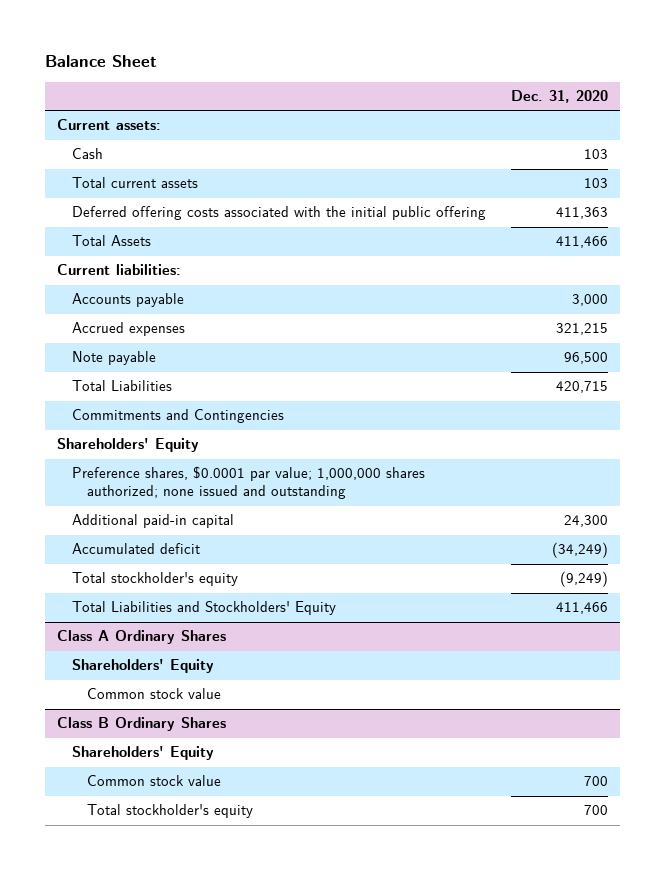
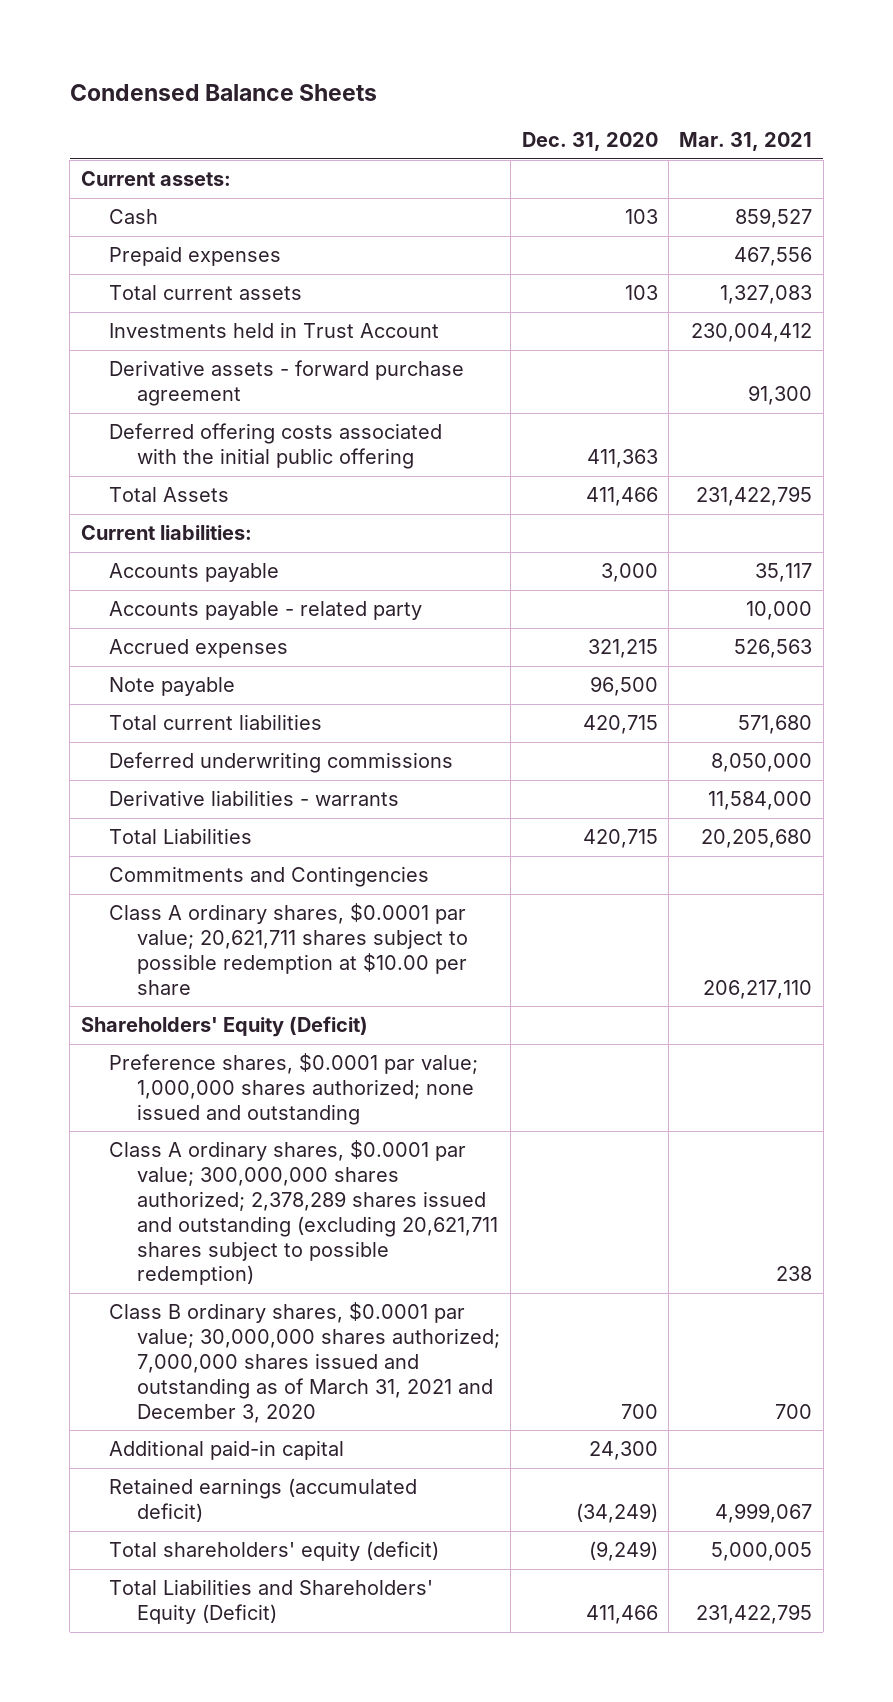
- Balance Sheet
+ Condensed Balance Sheets
- | Dec. 31, 2020
+ | Dec. 31, 2020 | Mar. 31, 2021
+ Prepaid expenses | | 467,556
+ Investments held in Trust Account | | 230,004,412
+ Derivative assets - forward purchase agreement | | 91,300
+ Accounts payable - related party | | 10,000
+ Total current liabilities | 420,715 | 571,680
+ Deferred underwriting commissions | | 8,050,000
+ Derivative liabilities - warrants | | 11,584,000
- Shareholders' Equity
+ Class A ordinary shares, $0.0001 par value; 20,621,711 shares subject to possible redemption at $10.00 per share | | 206,217,110
+ Shareholders' Equity (Deficit)
+ Class A ordinary shares, $0.0001 par value; 300,000,000 shares authorized; 2,378,289 shares issued and outstanding (excluding 20,621,711 shares subject to possible redemption) | | 238
+ Class B ordinary shares, $0.0001 par value; 30,000,000 shares authorized; 7,000,000 shares issued and outstanding as of March 31, 2021 and December 3, 2020 | 700 | 700
- Accumulated deficit | (34,249)
- Total stockholder's equity | (9,249)
- Total Liabilities and Stockholders' Equity | 411,466
- Class A Ordinary Shares
- Shareholders' Equity
- Common stock value
- Class B Ordinary Shares
- Shareholders' Equity
- Common stock value | 700
- Total stockholder's equity | 700
+ Retained earnings (accumulated deficit) | (34,249) | 4,999,067
+ Total shareholders' equity (deficit) | (9,249) | 5,000,005
+ Total Liabilities and Shareholders' Equity (Deficit) | 411,466 | 231,422,795

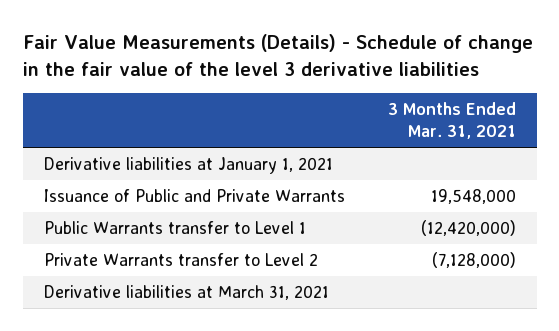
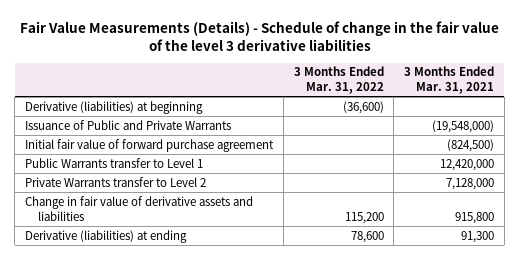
- | 3 Months Ended Mar. 31, 2021
+ | 3 Months Ended Mar. 31, 2022 | 3 Months Ended Mar. 31, 2021
- Derivative liabilities at January 1, 2021
- Issuance of Public and Private Warrants | 19,548,000
- Public Warrants transfer to Level 1 | (12,420,000)
- Private Warrants transfer to Level 2 | (7,128,000)
- Derivative liabilities at March 31, 2021
+ Derivative (liabilities) at beginning | (36,600) |
+ Issuance of Public and Private Warrants | | (19,548,000)
+ Initial fair value of forward purchase agreement | | (824,500)
+ Public Warrants transfer to Level 1 | | 12,420,000
+ Private Warrants transfer to Level 2 | | 7,128,000
+ Change in fair value of derivative assets and liabilities | 115,200 | 915,800
+ Derivative (liabilities) at ending | 78,600 | 91,300

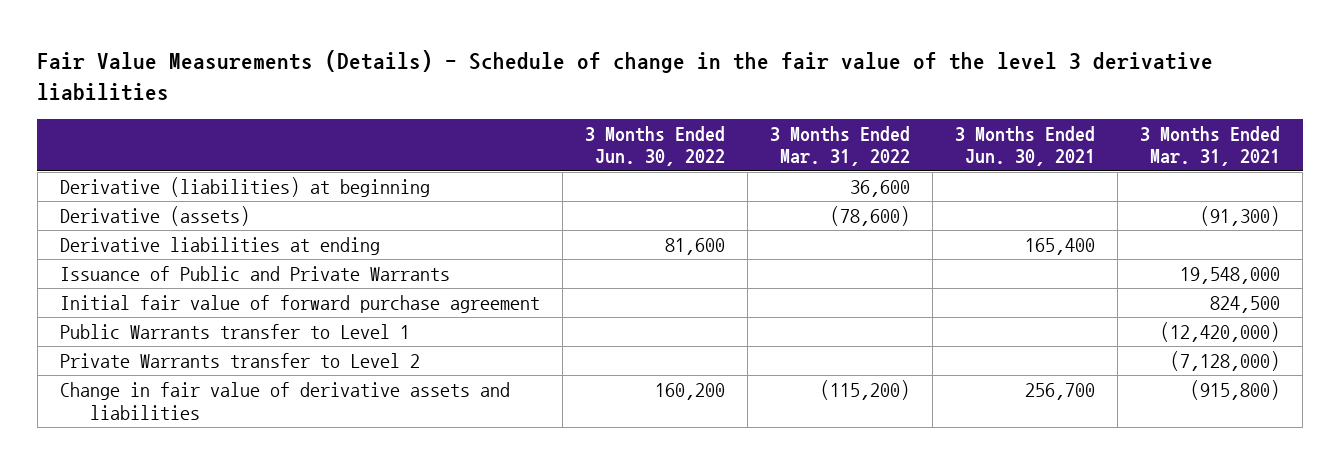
- | 3 Months Ended Mar. 31, 2022 | 3 Months Ended Mar. 31, 2021
+ | 3 Months Ended Jun. 30, 2022 | 3 Months Ended Mar. 31, 2022 | 3 Months Ended Jun. 30, 2021 | 3 Months Ended Mar. 31, 2021
- Derivative (liabilities) at beginning | (36,600) |
- Issuance of Public and Private Warrants | | (19,548,000)
- Initial fair value of forward purchase agreement | | (824,500)
- Public Warrants transfer to Level 1 | | 12,420,000
- Private Warrants transfer to Level 2 | | 7,128,000
- Change in fair value of derivative assets and liabilities | 115,200 | 915,800
- Derivative (liabilities) at ending | 78,600 | 91,300
+ Derivative (liabilities) at beginning | | 36,600 | |
+ Derivative (assets) | | (78,600) | | (91,300)
+ Derivative liabilities at ending | 81,600 | | 165,400 |
+ Issuance of Public and Private Warrants | | | | 19,548,000
+ Initial fair value of forward purchase agreement | | | | 824,500
+ Public Warrants transfer to Level 1 | | | | (12,420,000)
+ Private Warrants transfer to Level 2 | | | | (7,128,000)
+ Change in fair value of derivative assets and liabilities | 160,200 | (115,200) | 256,700 | (915,800)

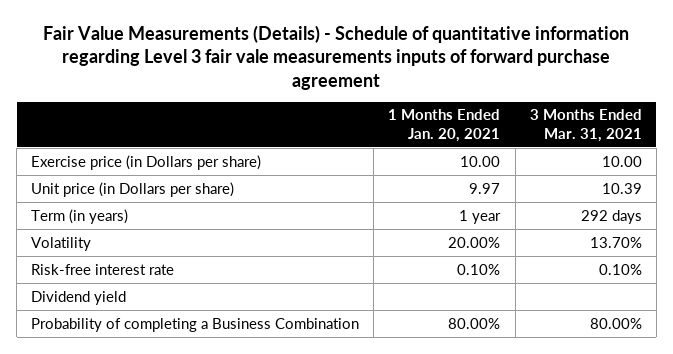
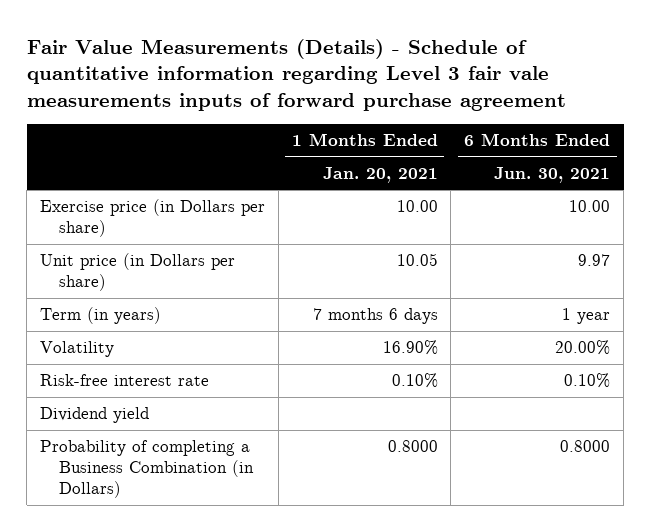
- | 1 Months Ended Jan. 20, 2021 | 3 Months Ended Mar. 31, 2021
+ | 1 Months Ended Jan. 20, 2021 | 6 Months Ended Jun. 30, 2021
- Unit price (in Dollars per share) | 9.97 | 10.39
- Term (in years) | 1 year | 292 days
- Volatility | 20.00% | 13.70%
+ Unit price (in Dollars per share) | 10.05 | 9.97
+ Term (in years) | 7 months 6 days | 1 year
+ Volatility | 16.90% | 20.00%
- Probability of completing a Business Combination | 80.00% | 80.00%
+ Probability of completing a Business Combination (in Dollars) | 0.8000 | 0.8000

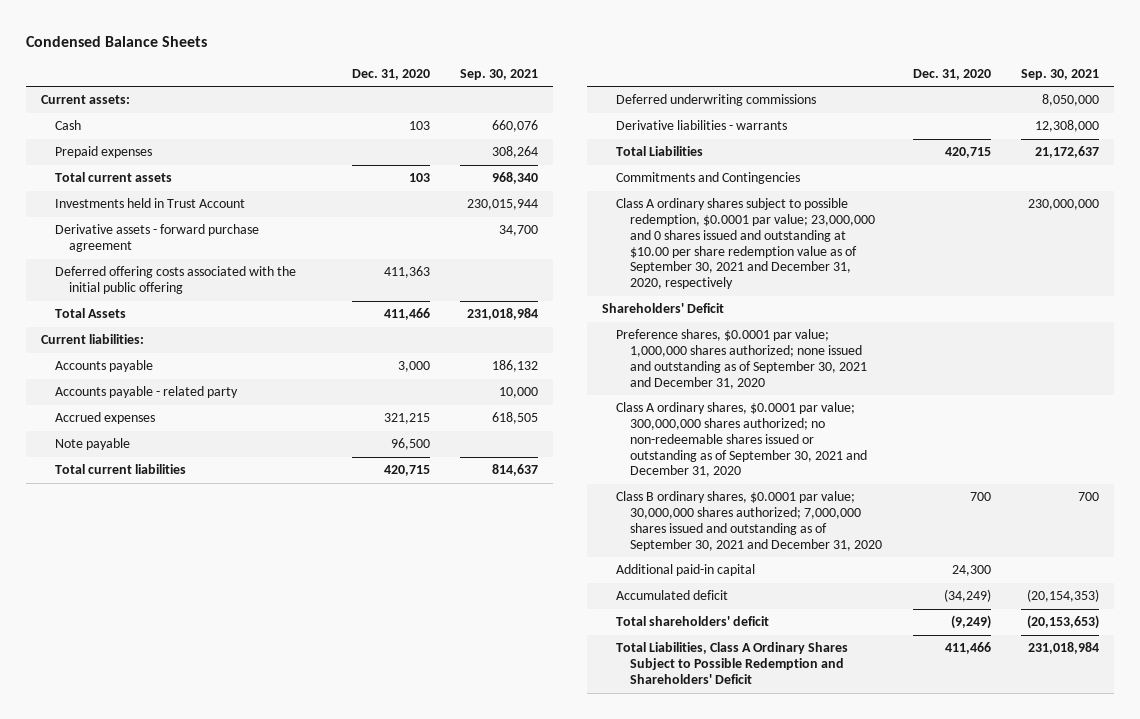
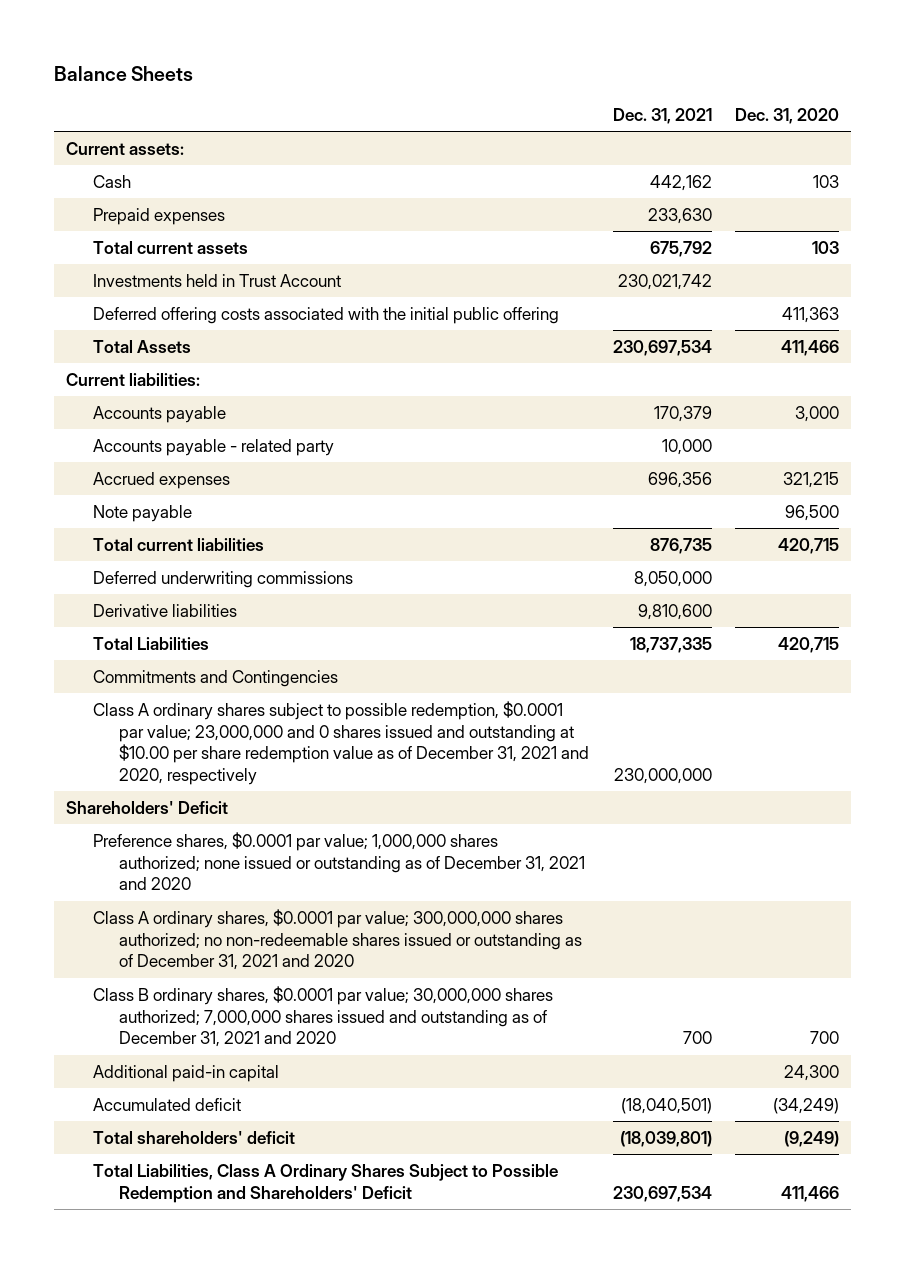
- Condensed Balance Sheets
+ Balance Sheets
- | Dec. 31, 2020 | Sep. 30, 2021
+ | Dec. 31, 2021 | Dec. 31, 2020
- Derivative assets - forward purchase agreement | | 34,700
- Derivative liabilities - warrants | | 12,308,000
+ Derivative liabilities | 9,810,600 |
- Class A ordinary shares subject to possible redemption, $0.0001 par value; 23,000,000 and 0 shares issued and outstanding at $10.00 per share redemption value as of September 30, 2021 and December 31, 2020, respectively | | 230,000,000
+ Class A ordinary shares subject to possible redemption, $0.0001 par value; 23,000,000 and 0 shares issued and outstanding at $10.00 per share redemption value as of December 31, 2021 and 2020, respectively | 230,000,000 |
- Preference shares, $0.0001 par value; 1,000,000 shares authorized; none issued and outstanding as of September 30, 2021 and December 31, 2020
- Class A ordinary shares, $0.0001 par value; 300,000,000 shares authorized; no non-redeemable shares issued or outstanding as of September 30, 2021 and December 31, 2020
- Class B ordinary shares, $0.0001 par value; 30,000,000 shares authorized; 7,000,000 shares issued and outstanding as of September 30, 2021 and December 31, 2020 | 700 | 700
+ Preference shares, $0.0001 par value; 1,000,000 shares authorized; none issued or outstanding as of December 31, 2021 and 2020
+ Class A ordinary shares, $0.0001 par value; 300,000,000 shares authorized; no non-redeemable shares issued or outstanding as of December 31, 2021 and 2020
+ Class B ordinary shares, $0.0001 par value; 30,000,000 shares authorized; 7,000,000 shares issued and outstanding as of December 31, 2021 and 2020 | 700 | 700

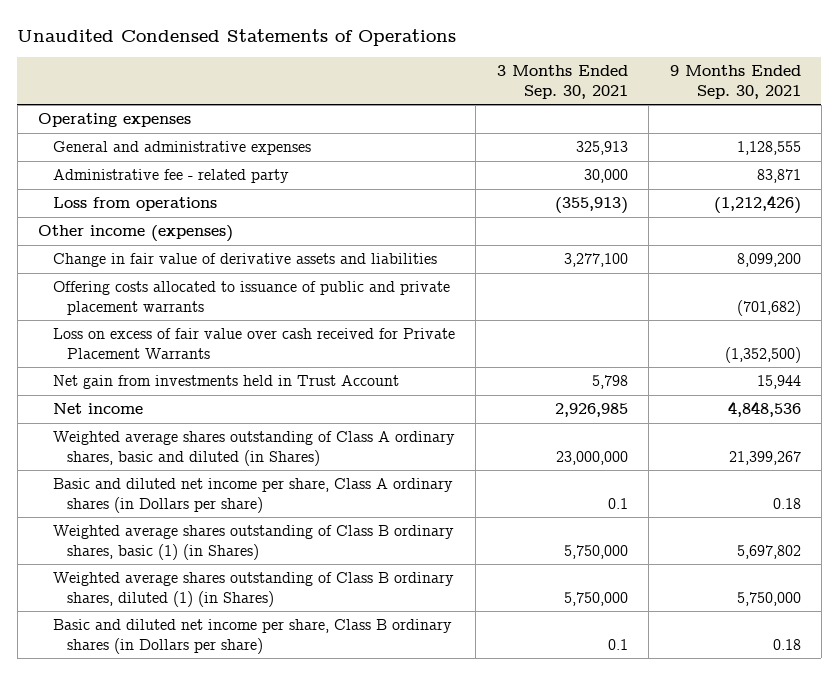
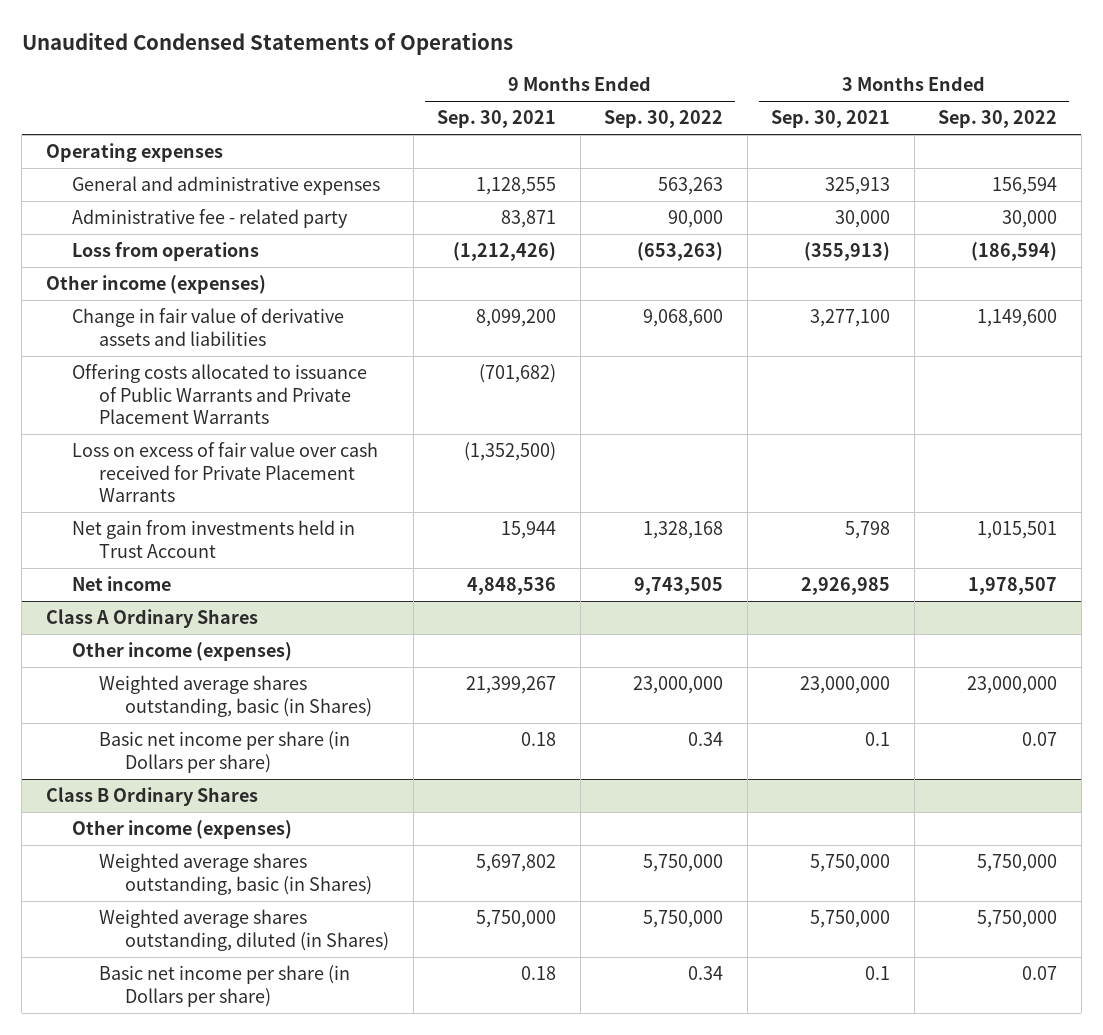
- | 3 Months Ended Sep. 30, 2021 | 9 Months Ended Sep. 30, 2021
+ | 9 Months Ended Sep. 30, 2021 | 9 Months Ended Sep. 30, 2022 | 3 Months Ended Sep. 30, 2021 | 3 Months Ended Sep. 30, 2022
- Offering costs allocated to issuance of public and private placement warrants | | (701,682)
+ Offering costs allocated to issuance of Public Warrants and Private Placement Warrants | (701,682) | | |
- Weighted average shares outstanding of Class A ordinary shares, basic and diluted (in Shares) | 23,000,000 | 21,399,267
- Basic and diluted net income per share, Class A ordinary shares (in Dollars per share) | 0.1 | 0.18
- Weighted average shares outstanding of Class B ordinary shares, basic (1) (in Shares) | 5,750,000 | 5,697,802
- Weighted average shares outstanding of Class B ordinary shares, diluted (1) (in Shares) | 5,750,000 | 5,750,000
- Basic and diluted net income per share, Class B ordinary shares (in Dollars per share) | 0.1 | 0.18
+ Class A Ordinary Shares
+ Other income (expenses)
+ Weighted average shares outstanding, basic (in Shares) | 21,399,267 | 23,000,000 | 23,000,000 | 23,000,000
+ Basic net income per share (in Dollars per share) | 0.18 | 0.34 | 0.1 | 0.07
+ Class B Ordinary Shares
+ Other income (expenses)
+ Weighted average shares outstanding, basic (in Shares) | 5,697,802 | 5,750,000 | 5,750,000 | 5,750,000
+ Weighted average shares outstanding, diluted (in Shares) | 5,750,000 | 5,750,000 | 5,750,000 | 5,750,000
+ Basic net income per share (in Dollars per share) | 0.18 | 0.34 | 0.1 | 0.07

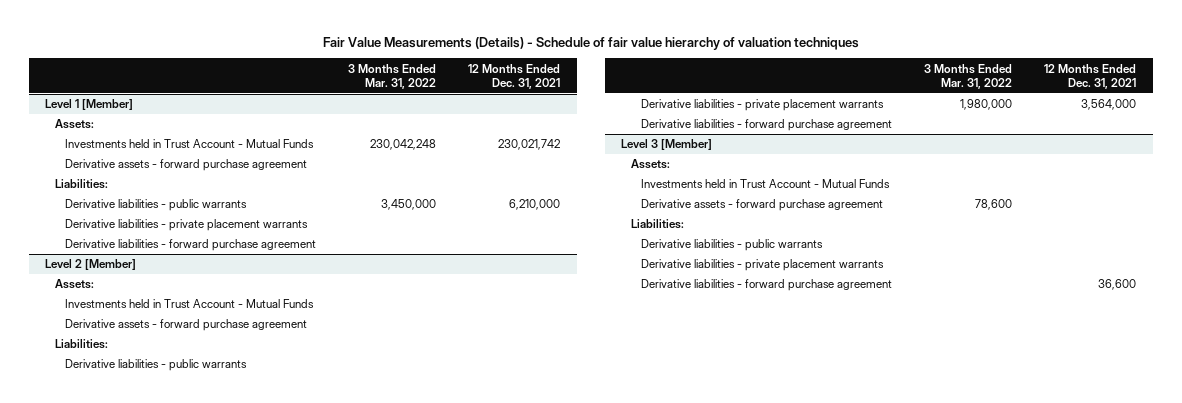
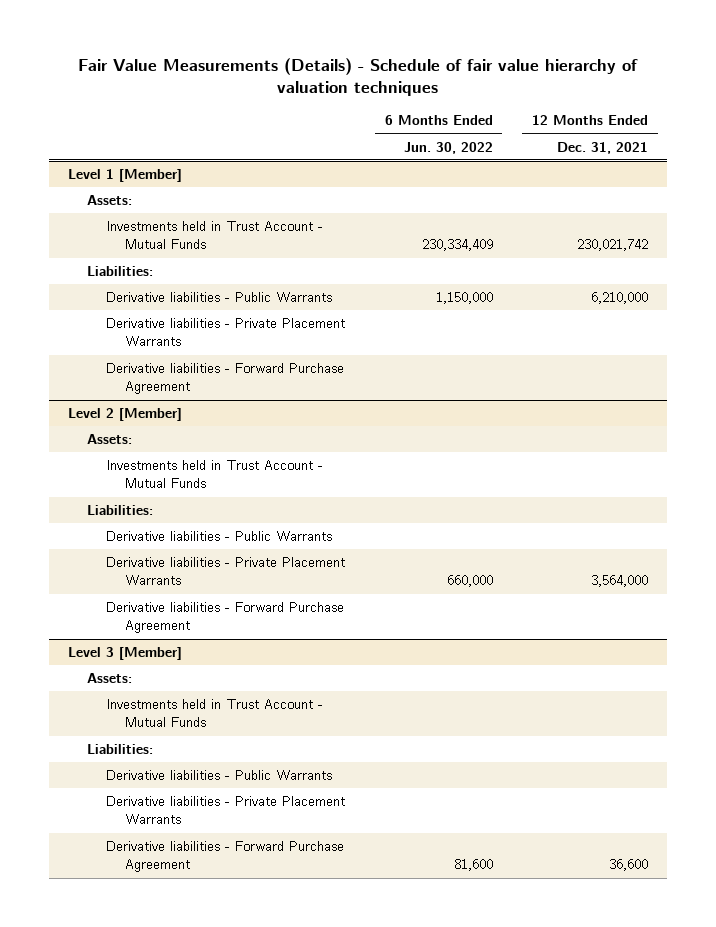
- | 3 Months Ended Mar. 31, 2022 | 12 Months Ended Dec. 31, 2021
+ | 6 Months Ended Jun. 30, 2022 | 12 Months Ended Dec. 31, 2021
@ Level 1 [Member]
- Derivative assets - forward purchase agreement
- Derivative liabilities - public warrants | 3,450,000 | 6,210,000
- Derivative liabilities - private placement warrants
- Derivative liabilities - forward purchase agreement
+ Derivative liabilities - Public Warrants | 1,150,000 | 6,210,000
+ Derivative liabilities - Private Placement Warrants
+ Derivative liabilities - Forward Purchase Agreement
@ Level 2 [Member]
- Derivative assets - forward purchase agreement
- Derivative liabilities - public warrants
- Derivative liabilities - private placement warrants | 1,980,000 | 3,564,000
- Derivative liabilities - forward purchase agreement
+ Derivative liabilities - Public Warrants
+ Derivative liabilities - Private Placement Warrants | 660,000 | 3,564,000
+ Derivative liabilities - Forward Purchase Agreement
@ Level 3 [Member]
- Derivative assets - forward purchase agreement | 78,600 |
- Derivative liabilities - public warrants
- Derivative liabilities - private placement warrants
- Derivative liabilities - forward purchase agreement | | 36,600
+ Derivative liabilities - Public Warrants
+ Derivative liabilities - Private Placement Warrants
+ Derivative liabilities - Forward Purchase Agreement | 81,600 | 36,600

